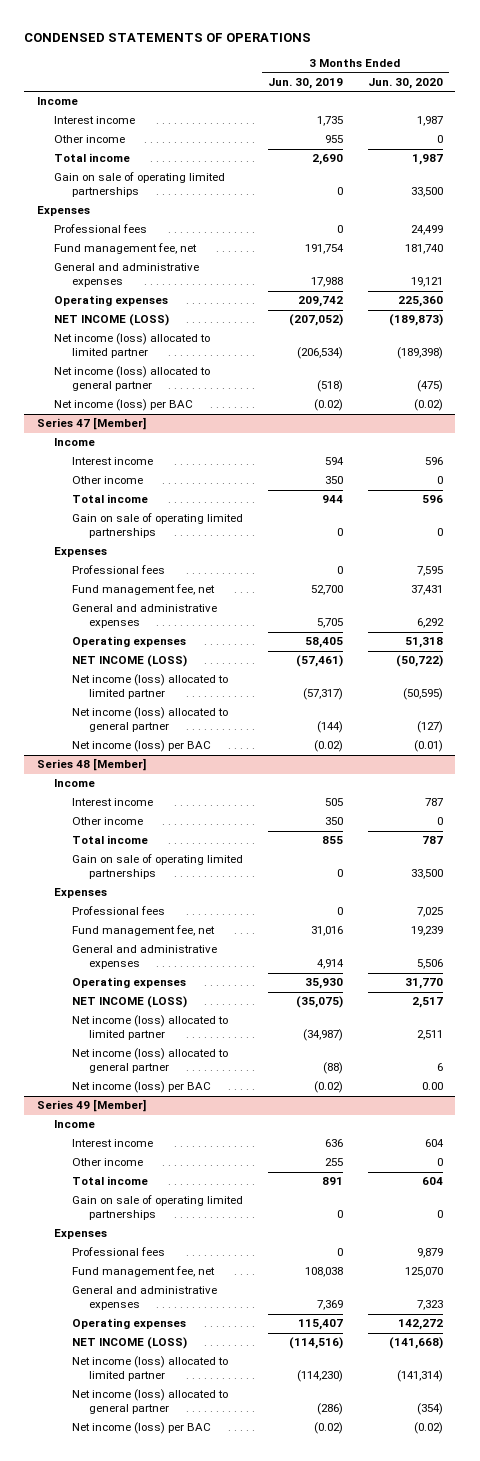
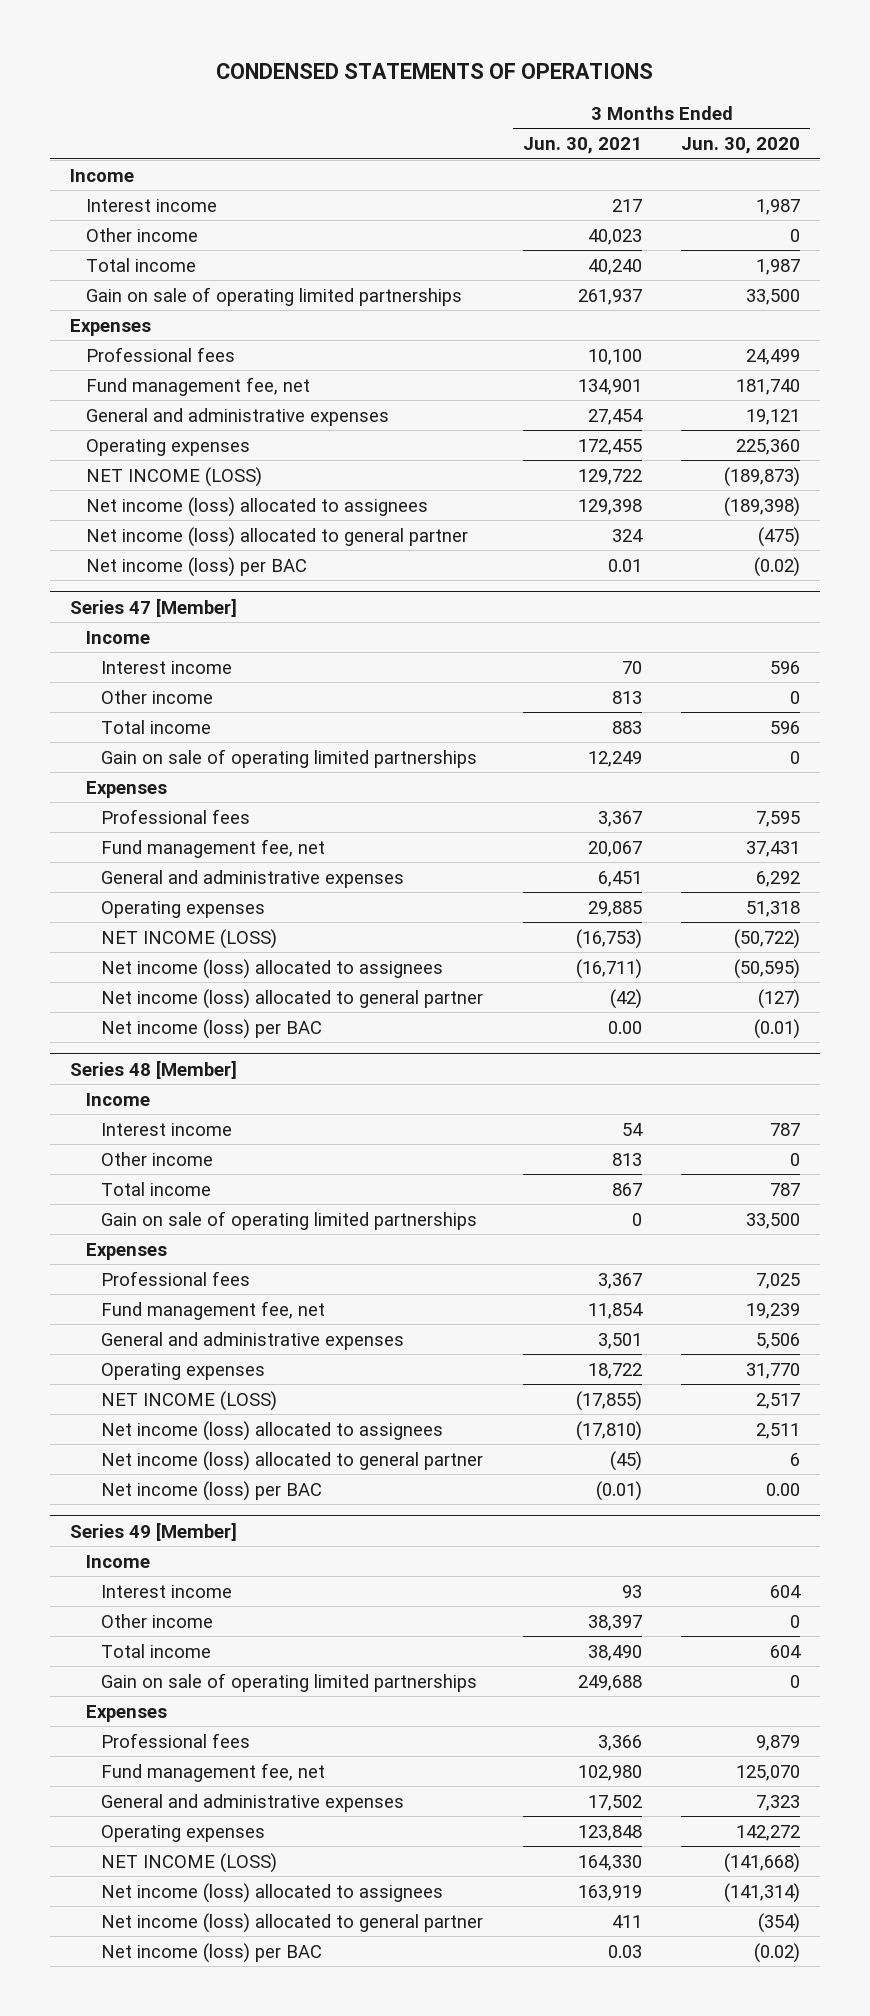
- | 3 Months Ended Jun. 30, 2019 | 3 Months Ended Jun. 30, 2020
+ | 3 Months Ended Jun. 30, 2021 | 3 Months Ended Jun. 30, 2020
- Net income (loss) allocated to limited partner | (206,534) | (189,398)
+ Net income (loss) allocated to assignees | 129,398 | (189,398)
@ Series 47 [Member]
- Net income (loss) allocated to limited partner | (57,317) | (50,595)
+ Net income (loss) allocated to assignees | (16,711) | (50,595)
@ Series 48 [Member]
- Net income (loss) allocated to limited partner | (34,987) | 2,511
+ Net income (loss) allocated to assignees | (17,810) | 2,511
@ Series 49 [Member]
- Net income (loss) allocated to limited partner | (114,230) | (141,314)
+ Net income (loss) allocated to assignees | 163,919 | (141,314)

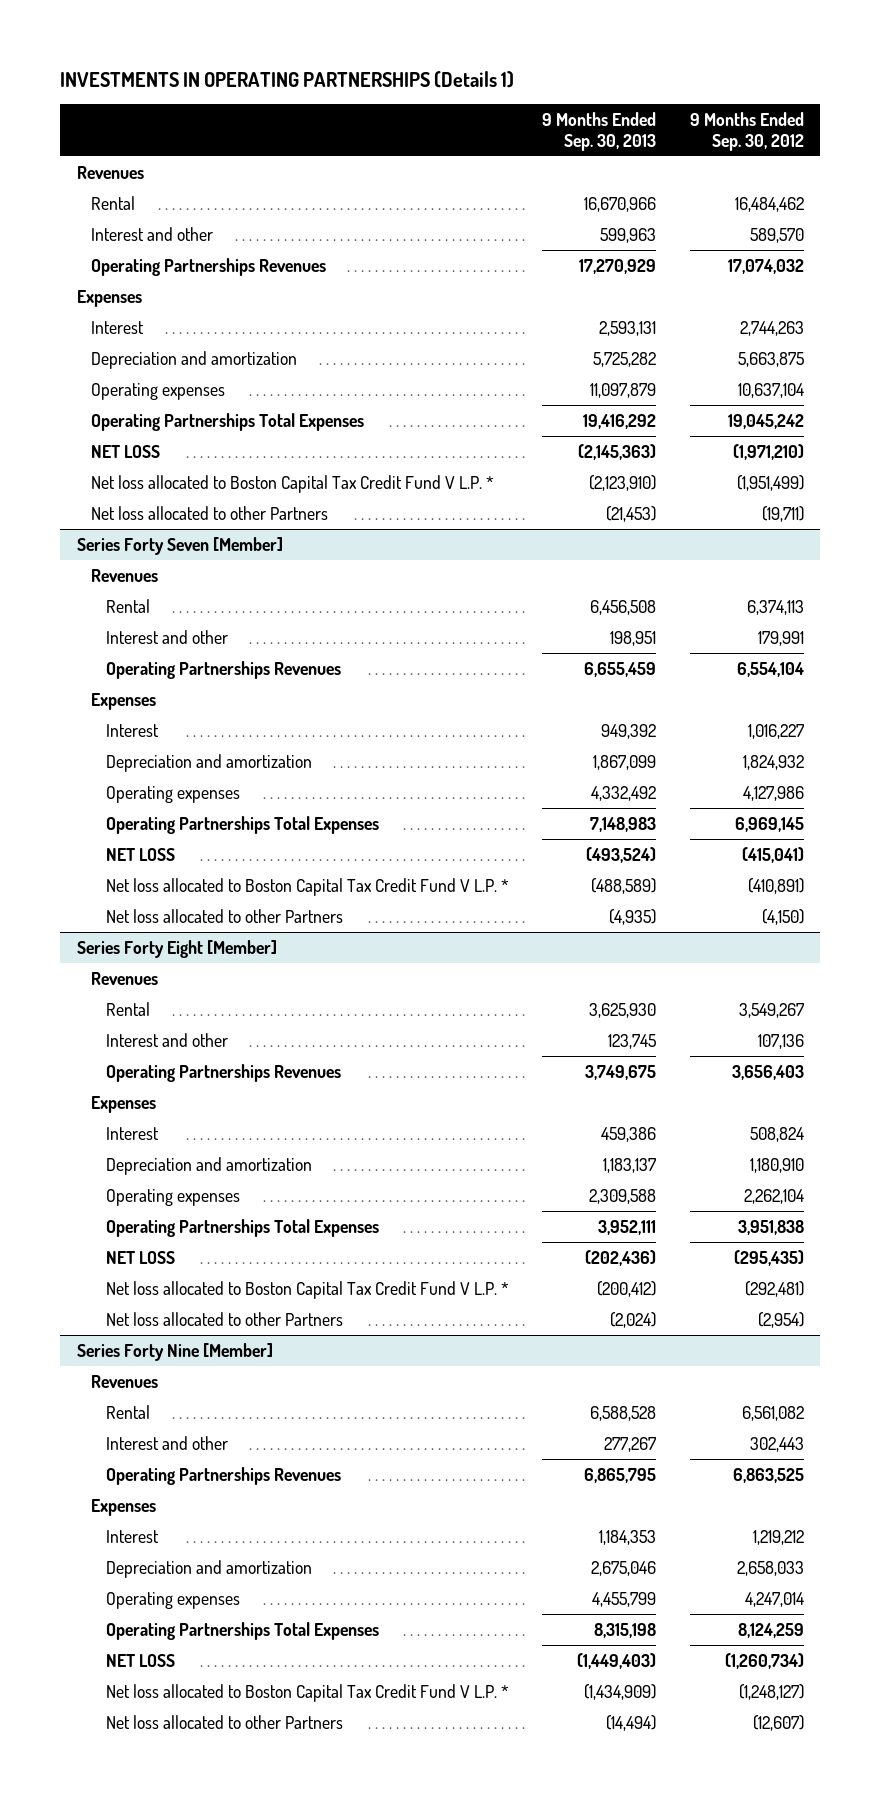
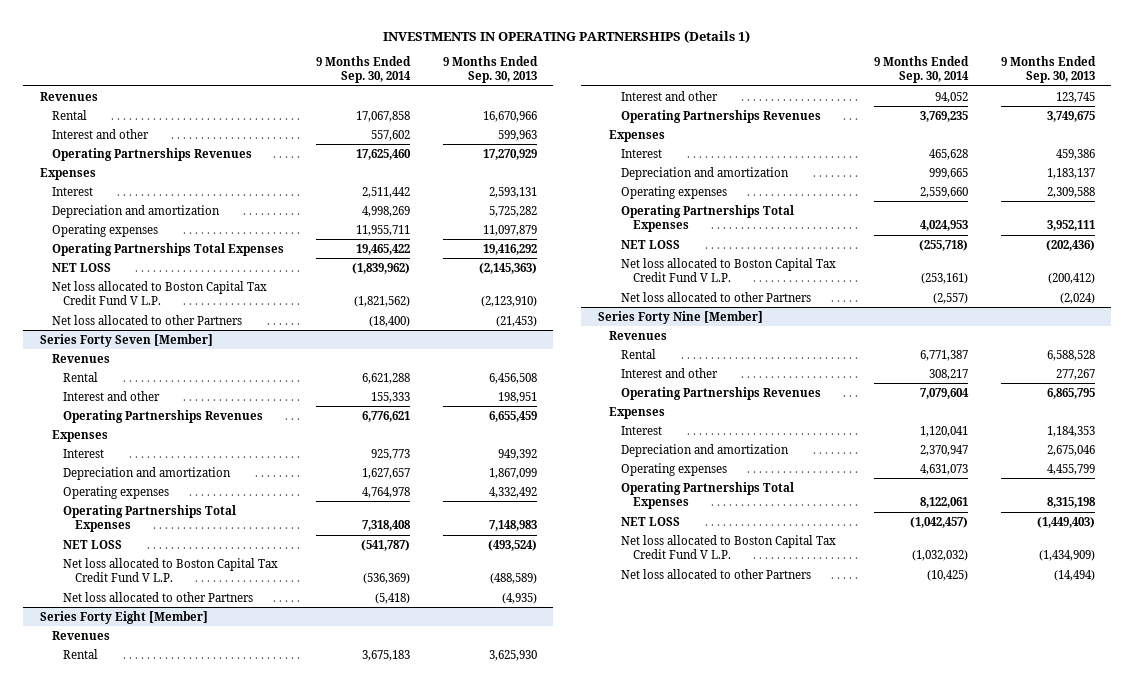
- | 9 Months Ended Sep. 30, 2013 | 9 Months Ended Sep. 30, 2012
+ | 9 Months Ended Sep. 30, 2014 | 9 Months Ended Sep. 30, 2013
- Net loss allocated to Boston Capital Tax Credit Fund V L.P. * | (2,123,910) | (1,951,499)
+ Net loss allocated to Boston Capital Tax Credit Fund V L.P. | (1,821,562) | (2,123,910)
@ Series Forty Seven [Member]
- Net loss allocated to Boston Capital Tax Credit Fund V L.P. * | (488,589) | (410,891)
+ Net loss allocated to Boston Capital Tax Credit Fund V L.P. | (536,369) | (488,589)
@ Series Forty Eight [Member]
- Net loss allocated to Boston Capital Tax Credit Fund V L.P. * | (200,412) | (292,481)
+ Net loss allocated to Boston Capital Tax Credit Fund V L.P. | (253,161) | (200,412)
@ Series Forty Nine [Member]
- Net loss allocated to Boston Capital Tax Credit Fund V L.P. * | (1,434,909) | (1,248,127)
+ Net loss allocated to Boston Capital Tax Credit Fund V L.P. | (1,032,032) | (1,434,909)

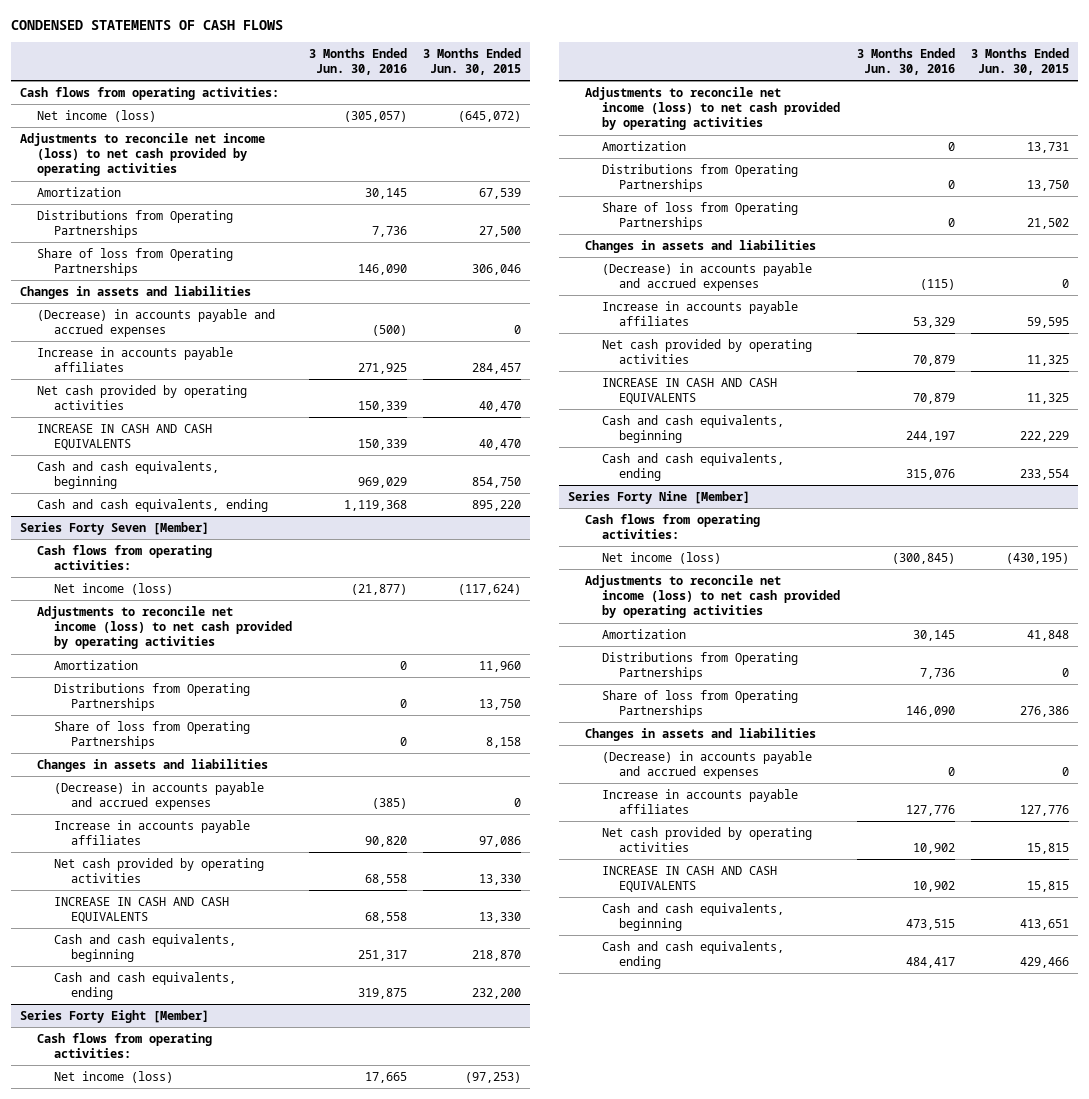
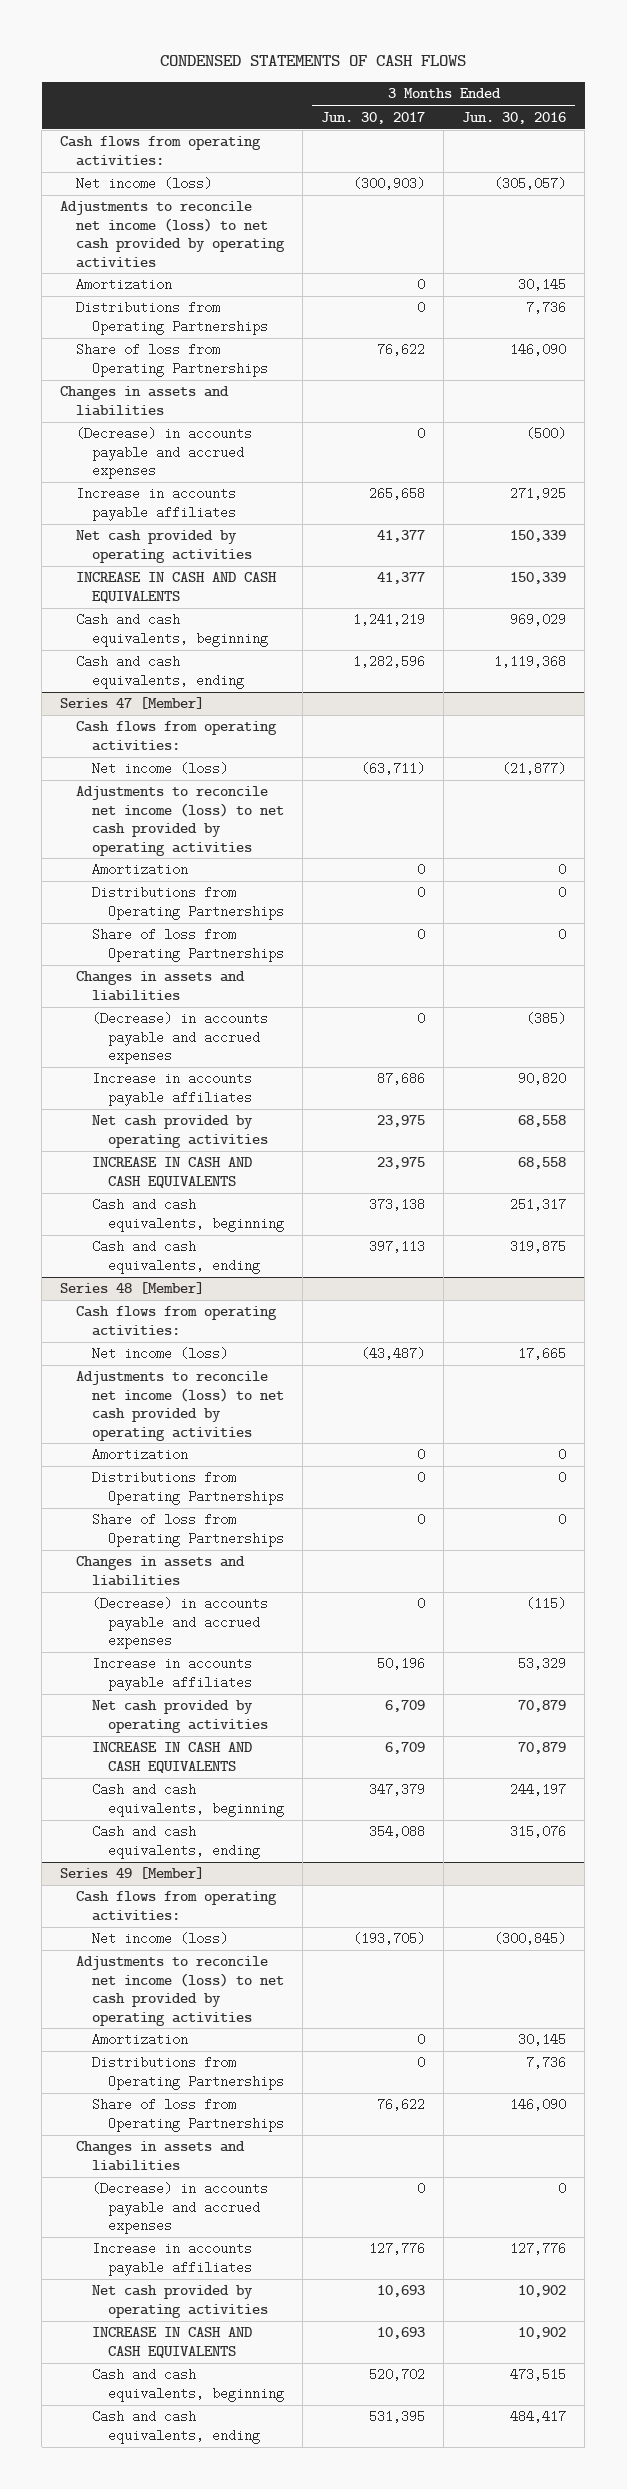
- | 3 Months Ended Jun. 30, 2016 | 3 Months Ended Jun. 30, 2015
+ | 3 Months Ended Jun. 30, 2017 | 3 Months Ended Jun. 30, 2016
- Series Forty Seven [Member]
+ Series 47 [Member]
- Series Forty Eight [Member]
+ Series 48 [Member]
- Series Forty Nine [Member]
+ Series 49 [Member]

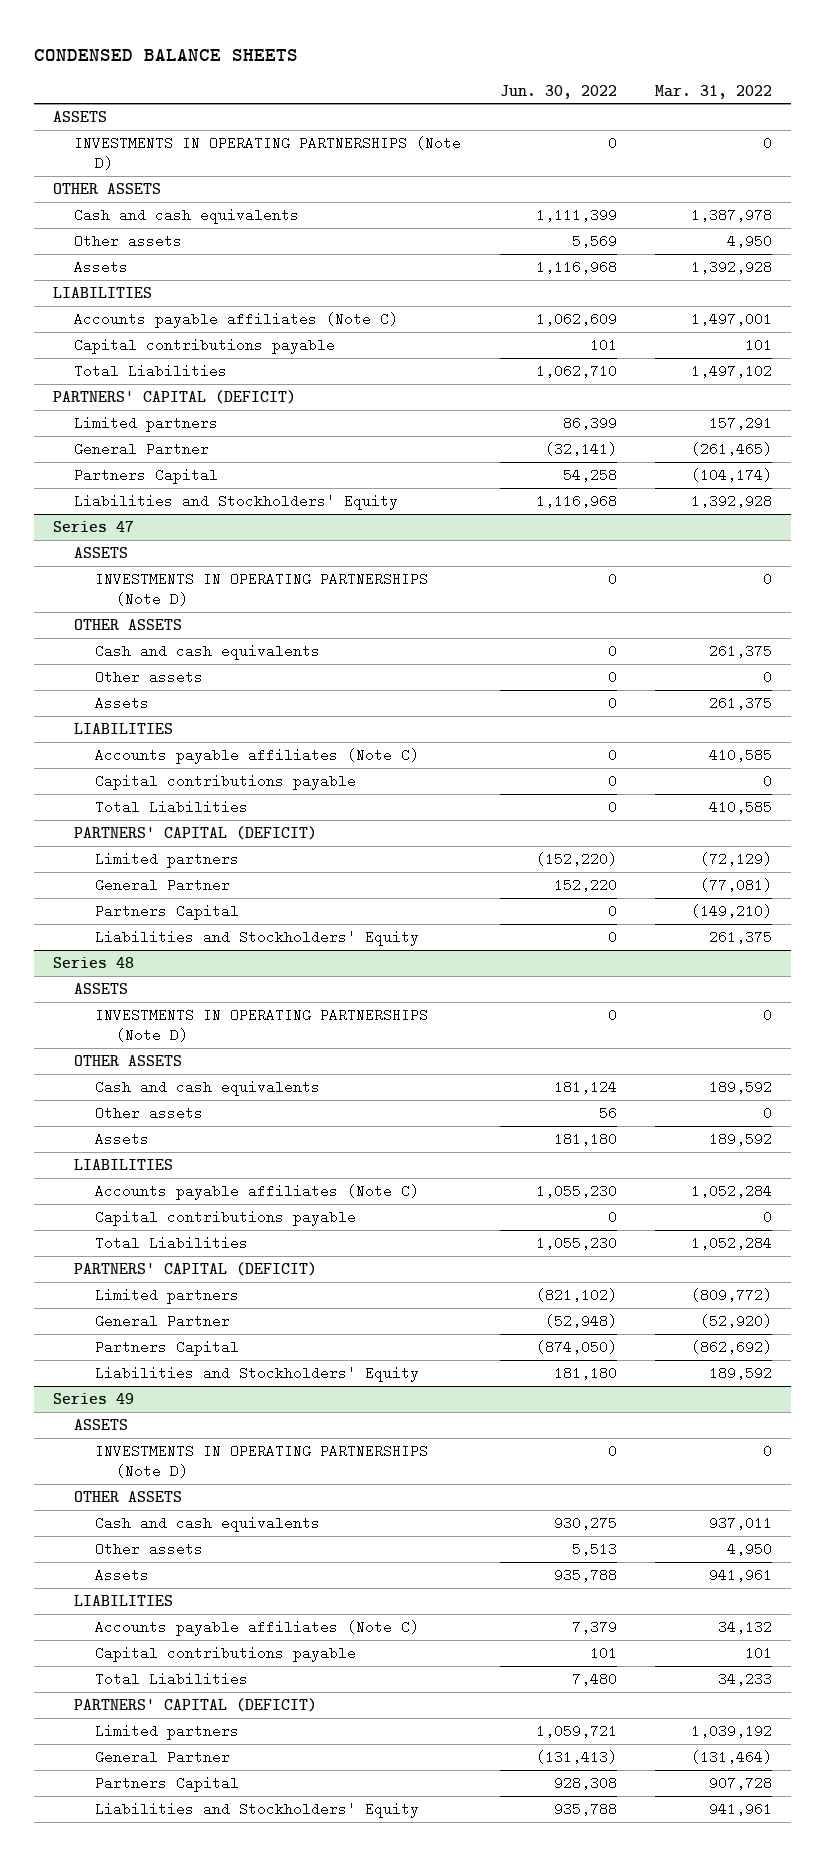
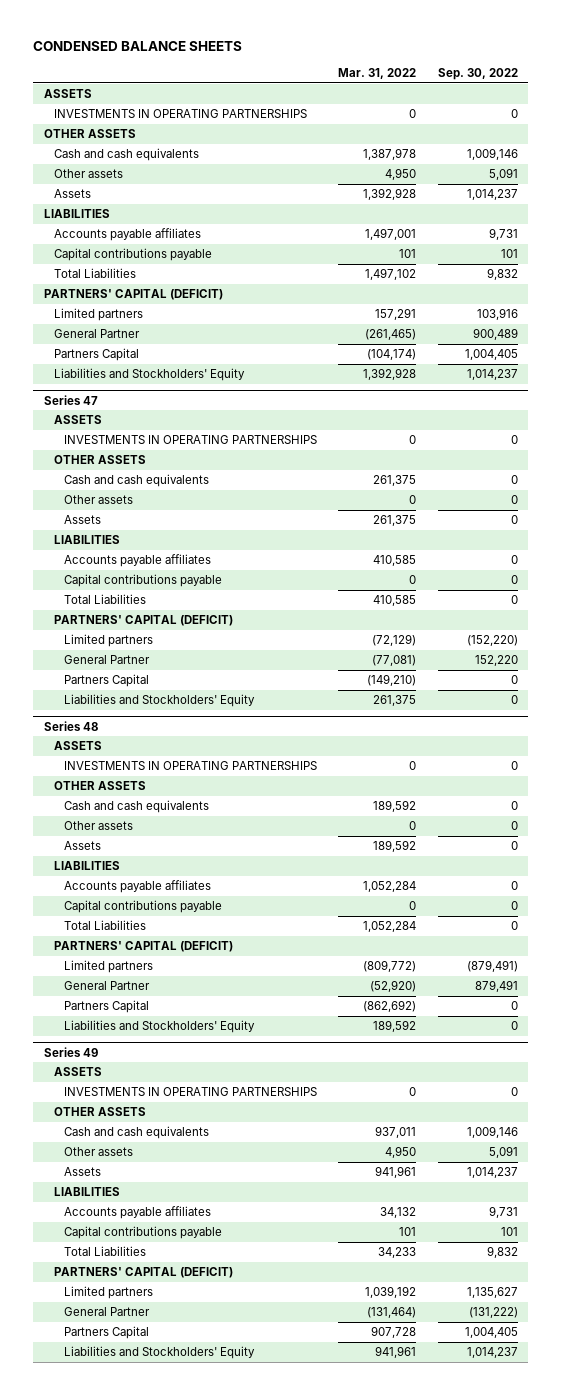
- | Jun. 30, 2022 | Mar. 31, 2022
+ | Mar. 31, 2022 | Sep. 30, 2022
- INVESTMENTS IN OPERATING PARTNERSHIPS (Note D) | 0 | 0
+ INVESTMENTS IN OPERATING PARTNERSHIPS | 0 | 0
- Accounts payable affiliates (Note C) | 1,062,609 | 1,497,001
+ Accounts payable affiliates | 1,497,001 | 9,731
@ Series 47
- INVESTMENTS IN OPERATING PARTNERSHIPS (Note D) | 0 | 0
+ INVESTMENTS IN OPERATING PARTNERSHIPS | 0 | 0
- Accounts payable affiliates (Note C) | 0 | 410,585
+ Accounts payable affiliates | 410,585 | 0
@ Series 48
- INVESTMENTS IN OPERATING PARTNERSHIPS (Note D) | 0 | 0
+ INVESTMENTS IN OPERATING PARTNERSHIPS | 0 | 0
- Accounts payable affiliates (Note C) | 1,055,230 | 1,052,284
+ Accounts payable affiliates | 1,052,284 | 0
@ Series 49
- INVESTMENTS IN OPERATING PARTNERSHIPS (Note D) | 0 | 0
+ INVESTMENTS IN OPERATING PARTNERSHIPS | 0 | 0
- Accounts payable affiliates (Note C) | 7,379 | 34,132
+ Accounts payable affiliates | 34,132 | 9,731

